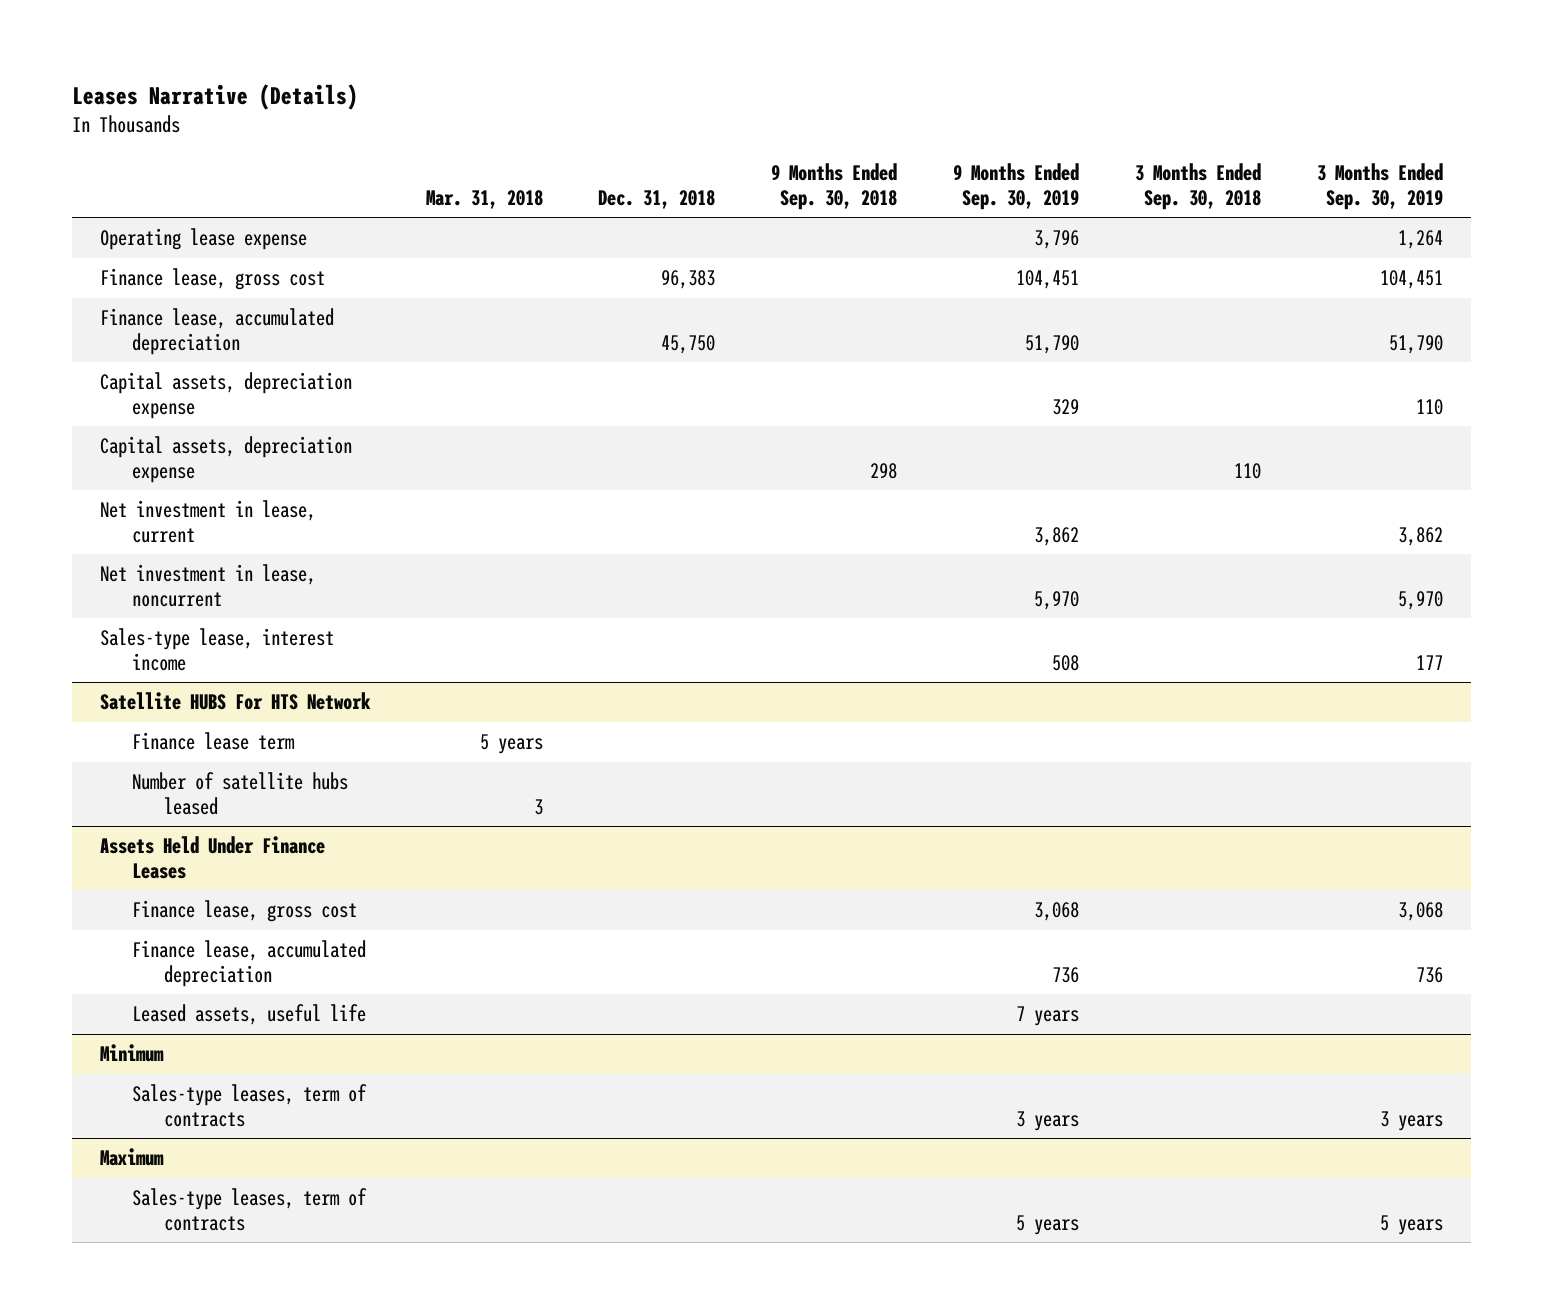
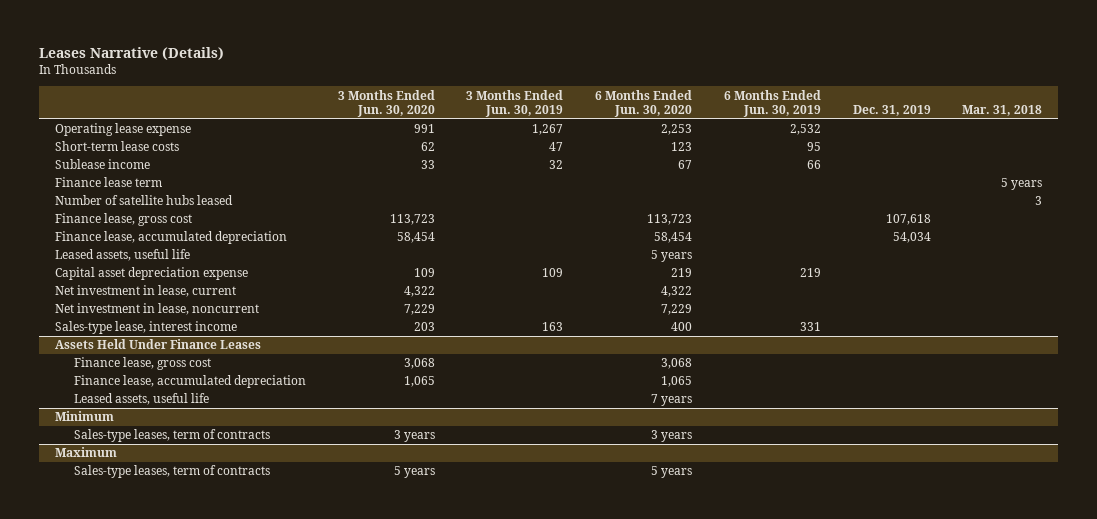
- | Mar. 31, 2018 | Dec. 31, 2018 | 9 Months Ended Sep. 30, 2018 | 9 Months Ended Sep. 30, 2019 | 3 Months Ended Sep. 30, 2018 | 3 Months Ended Sep. 30, 2019
+ | 3 Months Ended Jun. 30, 2020 | 3 Months Ended Jun. 30, 2019 | 6 Months Ended Jun. 30, 2020 | 6 Months Ended Jun. 30, 2019 | Dec. 31, 2019 | Mar. 31, 2018
+ Short-term lease costs | 62 | 47 | 123 | 95 | |
+ Sublease income | 33 | 32 | 67 | 66 | |
+ Finance lease term | | | | | | 5 years
+ Number of satellite hubs leased | | | | | | 3
- Capital assets, depreciation expense | | | | 329 | | 110
- Capital assets, depreciation expense | | | 298 | | 110 |
+ Leased assets, useful life | | | 5 years | | |
+ Capital asset depreciation expense | 109 | 109 | 219 | 219 | |
- Satellite HUBS For HTS Network
- Finance lease term | 5 years | | | | |
- Number of satellite hubs leased | 3 | | | | |

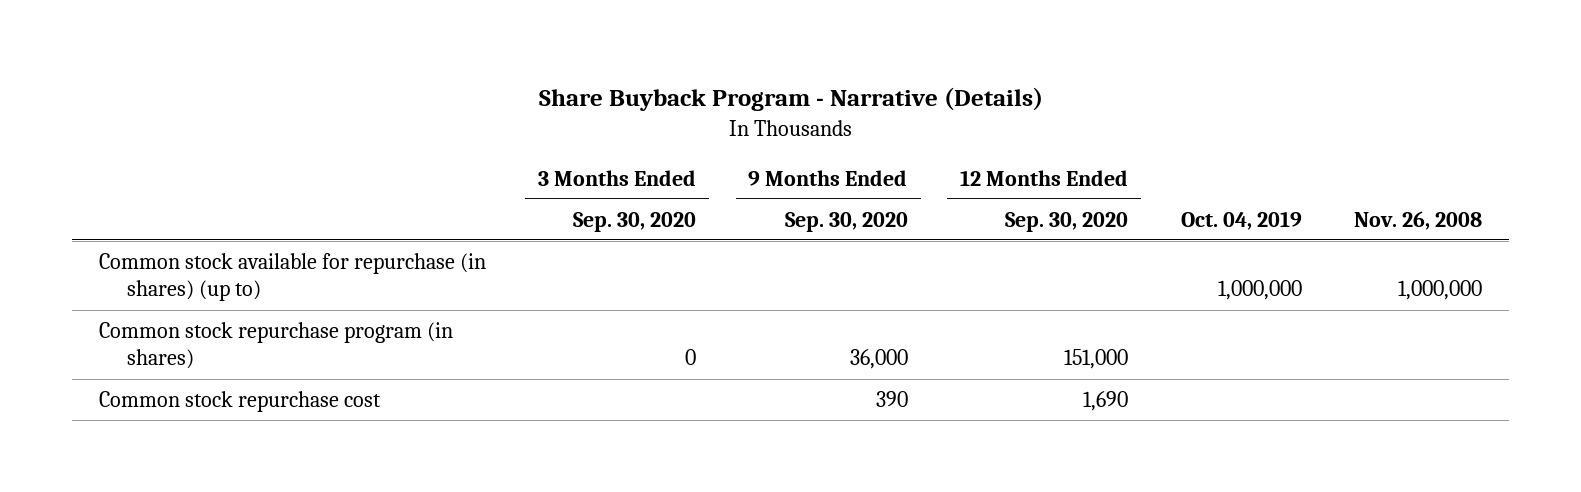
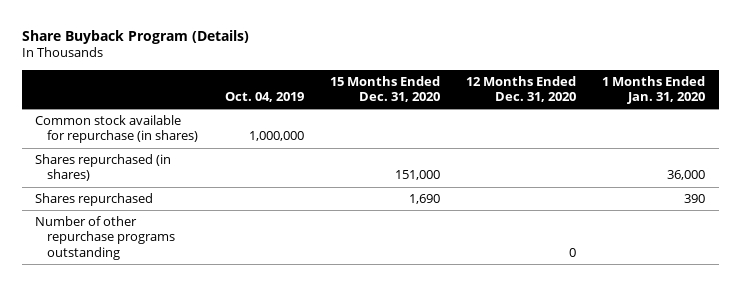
- Share Buyback Program - Narrative (Details)
+ Share Buyback Program (Details)
- | 3 Months Ended Sep. 30, 2020 | 9 Months Ended Sep. 30, 2020 | 12 Months Ended Sep. 30, 2020 | Oct. 04, 2019 | Nov. 26, 2008
+ | Oct. 04, 2019 | 15 Months Ended Dec. 31, 2020 | 12 Months Ended Dec. 31, 2020 | 1 Months Ended Jan. 31, 2020
- Common stock available for repurchase (in shares) (up to) | | | | 1,000,000 | 1,000,000
- Common stock repurchase program (in shares) | 0 | 36,000 | 151,000 | |
- Common stock repurchase cost | | 390 | 1,690 | |
+ Common stock available for repurchase (in shares) | 1,000,000 | | |
+ Shares repurchased (in shares) | | 151,000 | | 36,000
+ Shares repurchased | | 1,690 | | 390
+ Number of other repurchase programs outstanding | | | 0 |

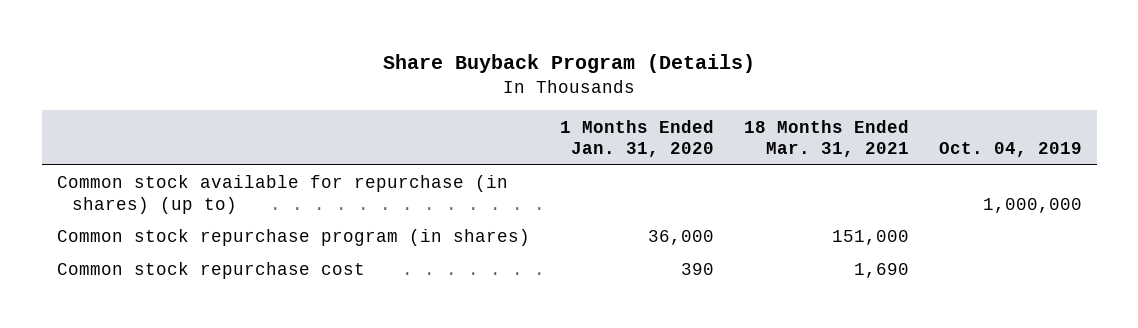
- | Oct. 04, 2019 | 15 Months Ended Dec. 31, 2020 | 12 Months Ended Dec. 31, 2020 | 1 Months Ended Jan. 31, 2020
+ | 1 Months Ended Jan. 31, 2020 | 18 Months Ended Mar. 31, 2021 | Oct. 04, 2019
- Common stock available for repurchase (in shares) | 1,000,000 | | |
- Shares repurchased (in shares) | | 151,000 | | 36,000
- Shares repurchased | | 1,690 | | 390
- Number of other repurchase programs outstanding | | | 0 |
+ Common stock available for repurchase (in shares) (up to) | | | 1,000,000
+ Common stock repurchase program (in shares) | 36,000 | 151,000 |
+ Common stock repurchase cost | 390 | 1,690 |

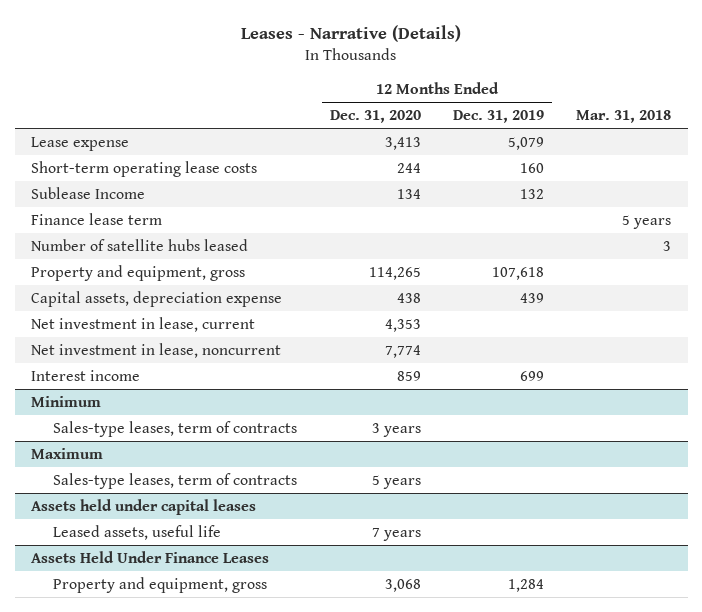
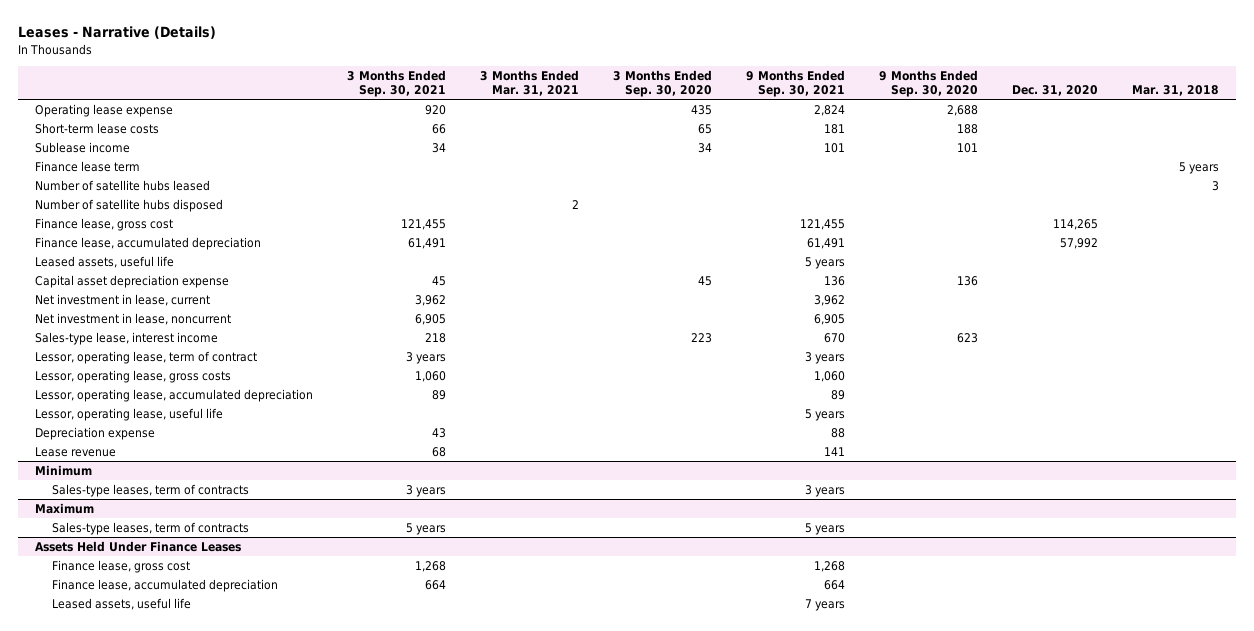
- | 12 Months Ended Dec. 31, 2020 | 12 Months Ended Dec. 31, 2019 | Mar. 31, 2018
+ | 3 Months Ended Sep. 30, 2021 | 3 Months Ended Mar. 31, 2021 | 3 Months Ended Sep. 30, 2020 | 9 Months Ended Sep. 30, 2021 | 9 Months Ended Sep. 30, 2020 | Dec. 31, 2020 | Mar. 31, 2018
- Lease expense | 3,413 | 5,079 |
- Short-term operating lease costs | 244 | 160 |
- Sublease Income | 134 | 132 |
+ Operating lease expense | 920 | | 435 | 2,824 | 2,688 | |
+ Short-term lease costs | 66 | | 65 | 181 | 188 | |
+ Sublease income | 34 | | 34 | 101 | 101 | |
- Property and equipment, gross | 114,265 | 107,618 |
- Capital assets, depreciation expense | 438 | 439 |
+ Number of satellite hubs disposed | | 2 | | | | |
+ Finance lease, gross cost | 121,455 | | | 121,455 | | 114,265 |
+ Finance lease, accumulated depreciation | 61,491 | | | 61,491 | | 57,992 |
+ Leased assets, useful life | | | | 5 years | | |
+ Capital asset depreciation expense | 45 | | 45 | 136 | 136 | |
- Interest income | 859 | 699 |
+ Sales-type lease, interest income | 218 | | 223 | 670 | 623 | |
+ Lessor, operating lease, term of contract | 3 years | | | 3 years | | |
+ Lessor, operating lease, gross costs | 1,060 | | | 1,060 | | |
+ Lessor, operating lease, accumulated depreciation | 89 | | | 89 | | |
+ Lessor, operating lease, useful life | | | | 5 years | | |
+ Depreciation expense | 43 | | | 88 | | |
+ Lease revenue | 68 | | | 141 | | |
- Assets held under capital leases
- Leased assets, useful life | 7 years | |
@ Assets Held Under Finance Leases
- Property and equipment, gross | 3,068 | 1,284 |
+ Finance lease, gross cost | 1,268 | | | 1,268 | | |
+ Finance lease, accumulated depreciation | 664 | | | 664 | | |
+ Leased assets, useful life | | | | 7 years | | |

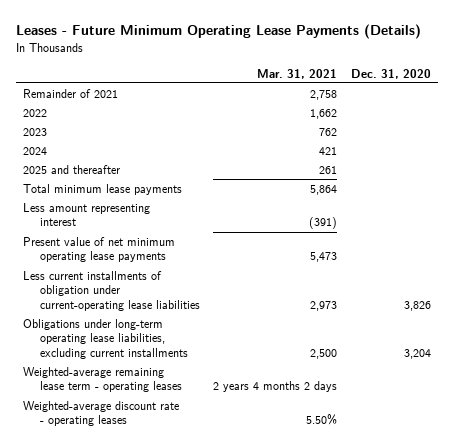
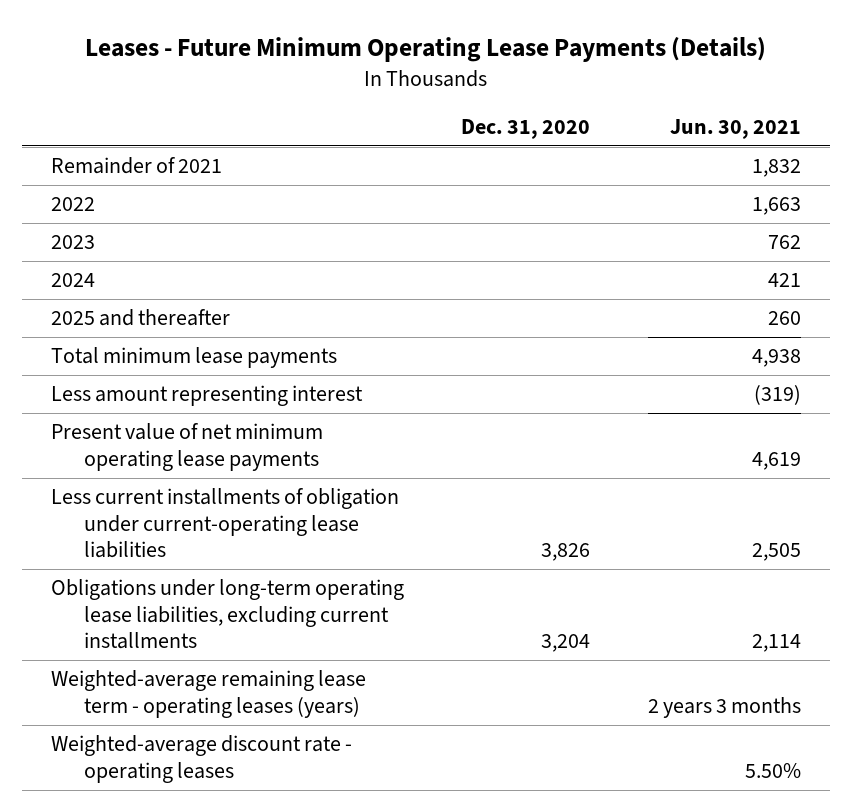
- | Mar. 31, 2021 | Dec. 31, 2020
+ | Dec. 31, 2020 | Jun. 30, 2021
- Weighted-average remaining lease term - operating leases | 2 years 4 months 2 days |
+ Weighted-average remaining lease term - operating leases (years) | | 2 years 3 months

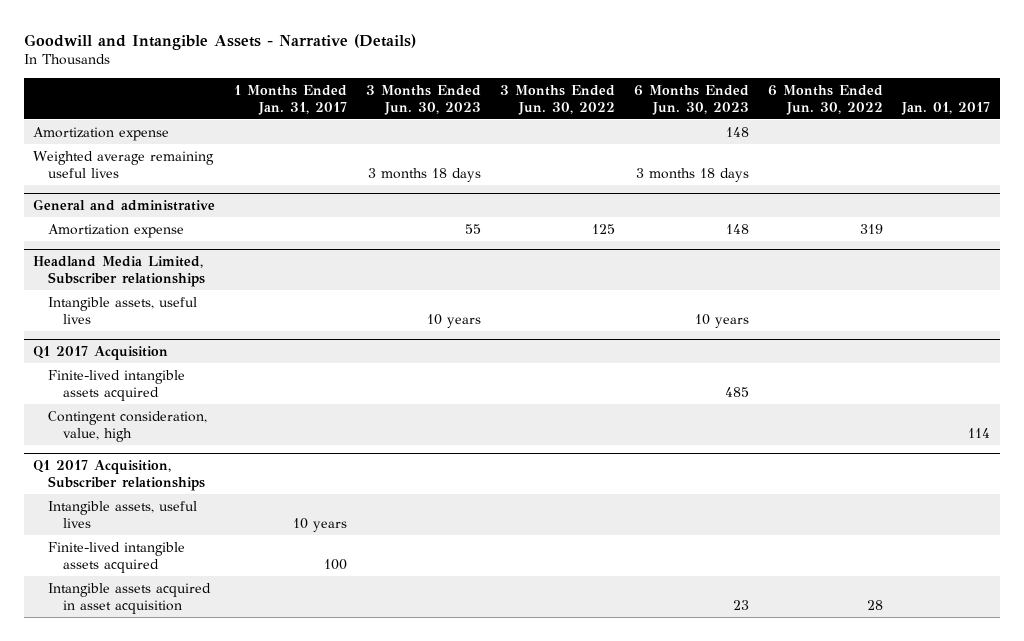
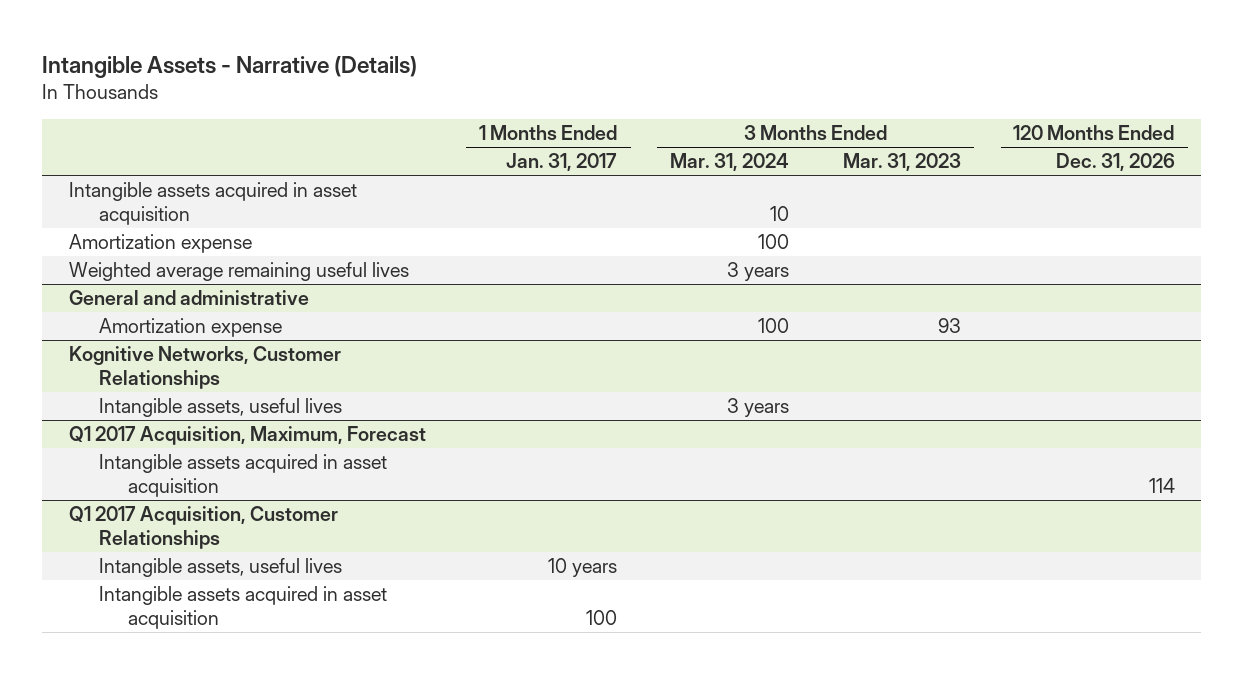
- Goodwill and Intangible Assets - Narrative (Details)
+ Intangible Assets - Narrative (Details)
- | 1 Months Ended Jan. 31, 2017 | 3 Months Ended Jun. 30, 2023 | 3 Months Ended Jun. 30, 2022 | 6 Months Ended Jun. 30, 2023 | 6 Months Ended Jun. 30, 2022 | Jan. 01, 2017
+ | 1 Months Ended Jan. 31, 2017 | 3 Months Ended Mar. 31, 2024 | 3 Months Ended Mar. 31, 2023 | 120 Months Ended Dec. 31, 2026
+ Intangible assets acquired in asset acquisition | | 10 | |
- Headland Media Limited, Subscriber relationships
- Intangible assets, useful lives | | 10 years | | 10 years | |
- Q1 2017 Acquisition
- Finite-lived intangible assets acquired | | | | 485 | |
- Contingent consideration, value, high | | | | | | 114
- Q1 2017 Acquisition, Subscriber relationships
+ Kognitive Networks, Customer Relationships
+ Intangible assets, useful lives | | 3 years | |
+ Q1 2017 Acquisition, Maximum, Forecast
+ Intangible assets acquired in asset acquisition | | | | 114
+ Q1 2017 Acquisition, Customer Relationships
- Finite-lived intangible assets acquired | 100 | | | | |
- Intangible assets acquired in asset acquisition | | | | 23 | 28 |
+ Intangible assets acquired in asset acquisition | 100 | | |

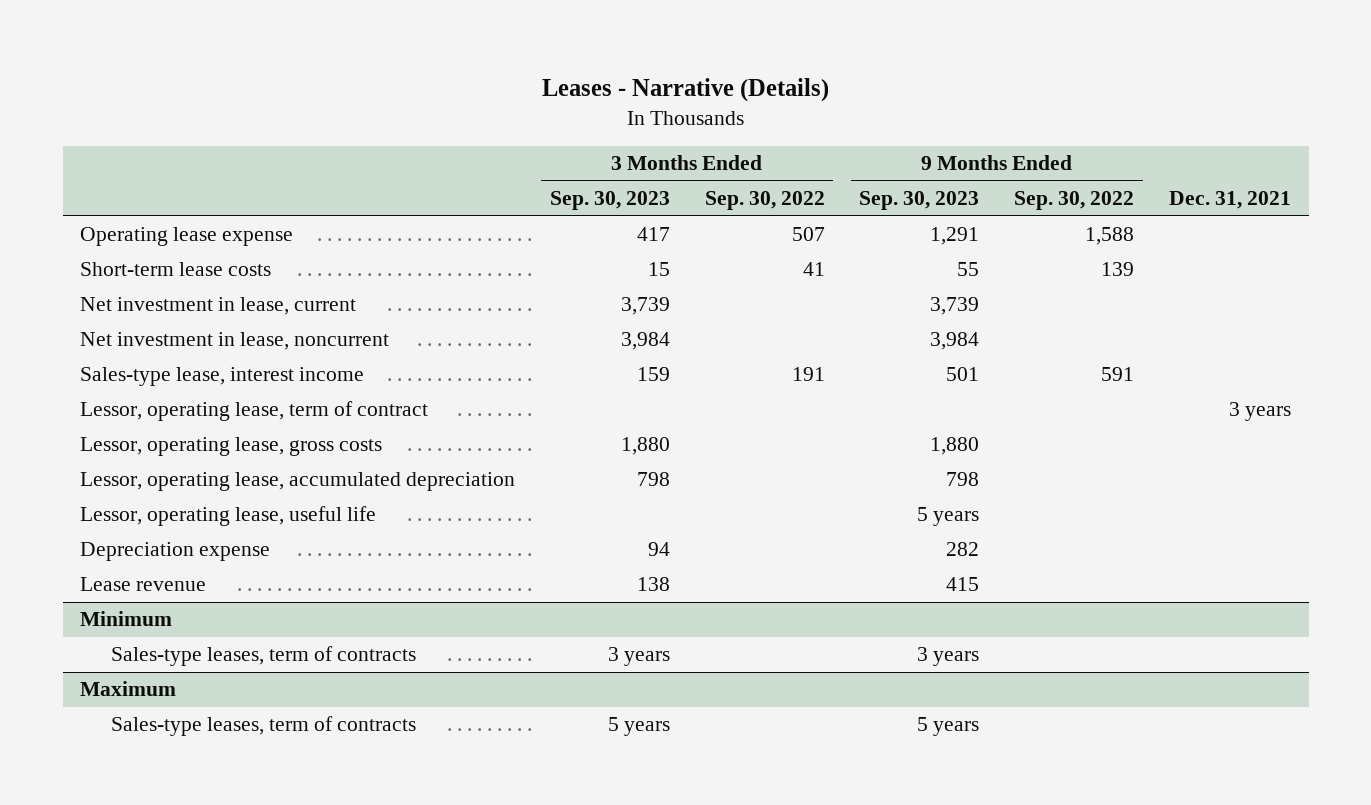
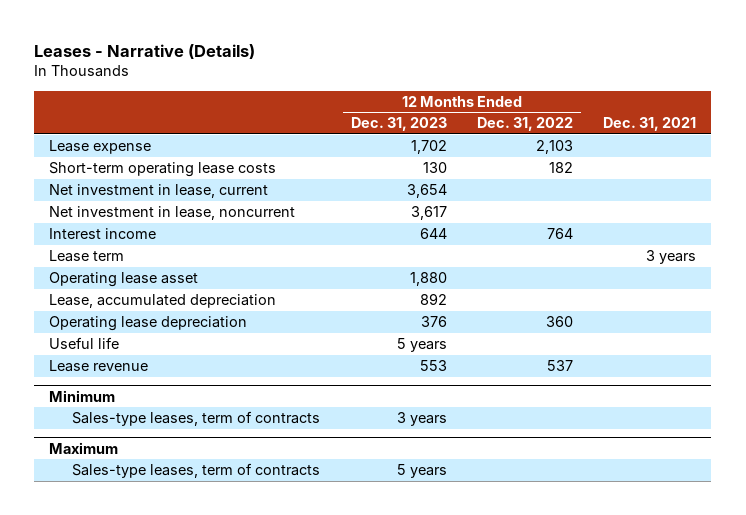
- | 3 Months Ended Sep. 30, 2023 | 3 Months Ended Sep. 30, 2022 | 9 Months Ended Sep. 30, 2023 | 9 Months Ended Sep. 30, 2022 | Dec. 31, 2021
+ | 12 Months Ended Dec. 31, 2023 | 12 Months Ended Dec. 31, 2022 | Dec. 31, 2021
- Operating lease expense | 417 | 507 | 1,291 | 1,588 |
- Short-term lease costs | 15 | 41 | 55 | 139 |
+ Lease expense | 1,702 | 2,103 |
+ Short-term operating lease costs | 130 | 182 |
- Sales-type lease, interest income | 159 | 191 | 501 | 591 |
- Lessor, operating lease, term of contract | | | | | 3 years
- Lessor, operating lease, gross costs | 1,880 | | 1,880 | |
- Lessor, operating lease, accumulated depreciation | 798 | | 798 | |
- Lessor, operating lease, useful life | | | 5 years | |
- Depreciation expense | 94 | | 282 | |
+ Interest income | 644 | 764 |
+ Lease term | | | 3 years
+ Operating lease asset | 1,880 | |
+ Lease, accumulated depreciation | 892 | |
+ Operating lease depreciation | 376 | 360 |
+ Useful life | 5 years | |

